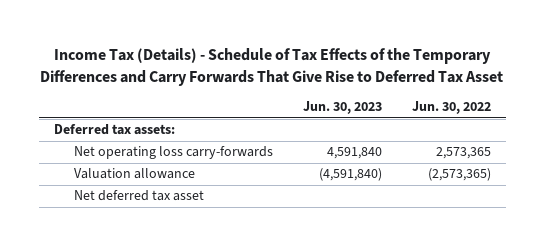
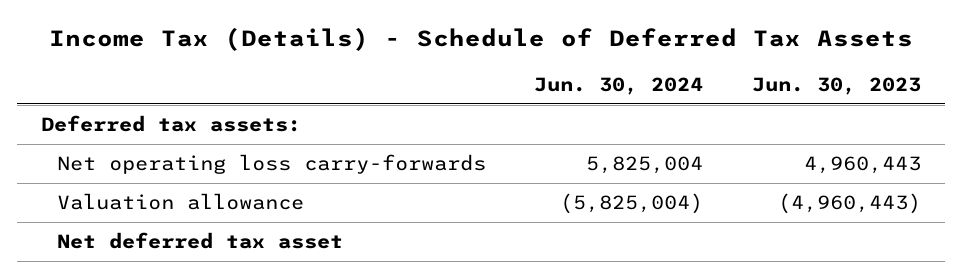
- Income Tax (Details) - Schedule of Tax Effects of the Temporary Differences and Carry Forwards That Give Rise to Deferred Tax Asset
+ Income Tax (Details) - Schedule of Deferred Tax Assets
- | Jun. 30, 2023 | Jun. 30, 2022
+ | Jun. 30, 2024 | Jun. 30, 2023
- Net operating loss carry-forwards | 4,591,840 | 2,573,365
- Valuation allowance | (4,591,840) | (2,573,365)
+ Net operating loss carry-forwards | 5,825,004 | 4,960,443
+ Valuation allowance | (5,825,004) | (4,960,443)

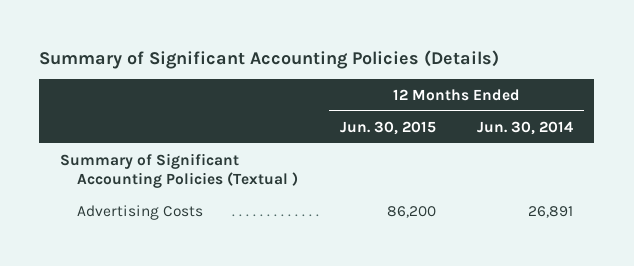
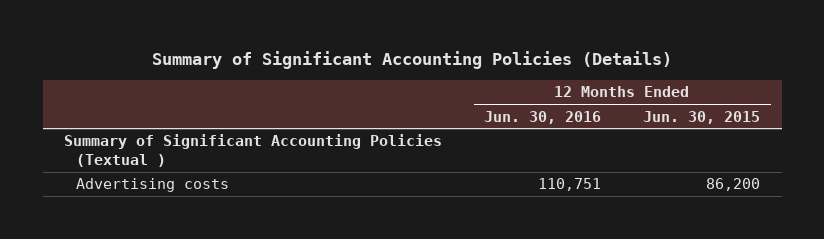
- | 12 Months Ended Jun. 30, 2015 | 12 Months Ended Jun. 30, 2014
+ | 12 Months Ended Jun. 30, 2016 | 12 Months Ended Jun. 30, 2015
- Advertising Costs | 86,200 | 26,891
+ Advertising costs | 110,751 | 86,200

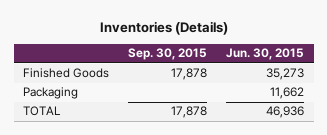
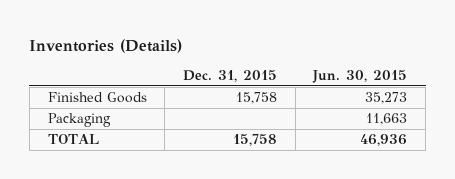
- | Sep. 30, 2015 | Jun. 30, 2015
+ | Dec. 31, 2015 | Jun. 30, 2015
- Packaging | | 11,662
+ Packaging | | 11,663

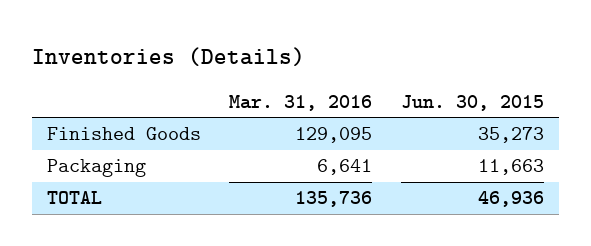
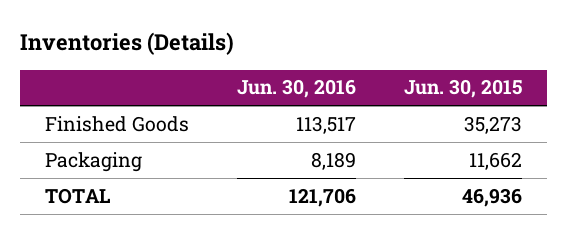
- | Mar. 31, 2016 | Jun. 30, 2015
+ | Jun. 30, 2016 | Jun. 30, 2015
- Packaging | 6,641 | 11,663
+ Packaging | 8,189 | 11,662

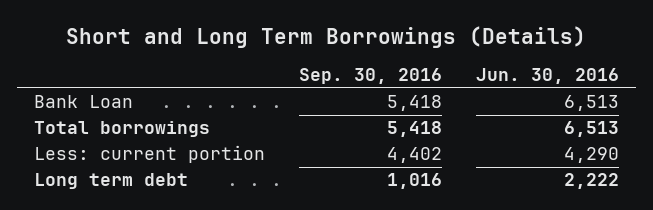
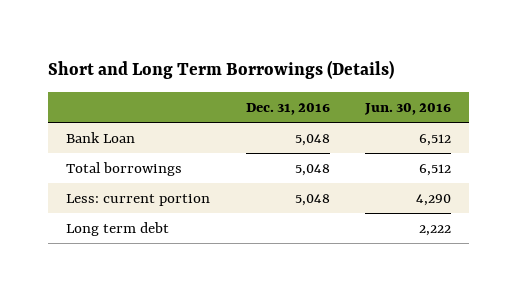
- | Sep. 30, 2016 | Jun. 30, 2016
+ | Dec. 31, 2016 | Jun. 30, 2016
- Bank Loan | 5,418 | 6,513
- Total borrowings | 5,418 | 6,513
+ Bank Loan | 5,048 | 6,512
+ Total borrowings | 5,048 | 6,512

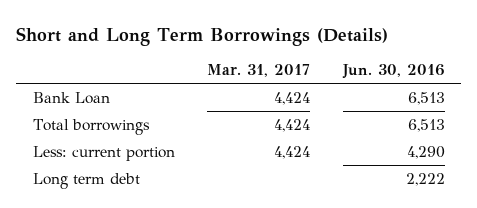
- | Dec. 31, 2016 | Jun. 30, 2016
+ | Mar. 31, 2017 | Jun. 30, 2016
- Bank Loan | 5,048 | 6,512
- Total borrowings | 5,048 | 6,512
+ Bank Loan | 4,424 | 6,513
+ Total borrowings | 4,424 | 6,513

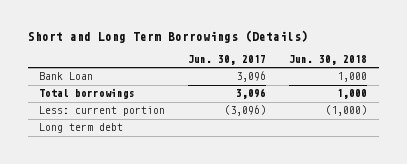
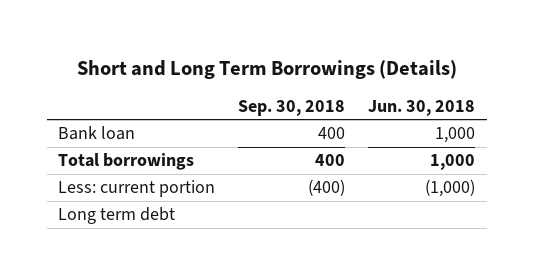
- | Jun. 30, 2017 | Jun. 30, 2018
+ | Sep. 30, 2018 | Jun. 30, 2018
- Bank Loan | 3,096 | 1,000
+ Bank loan | 400 | 1,000

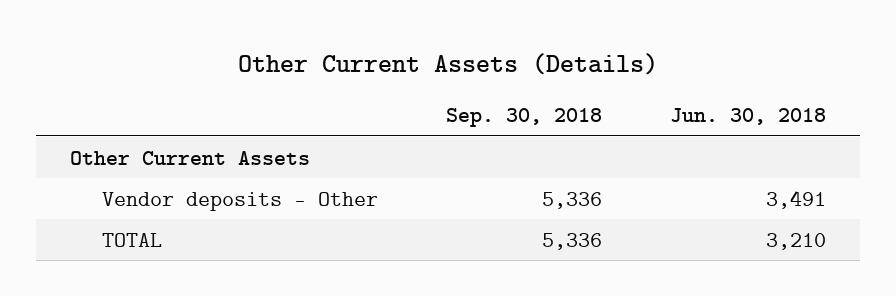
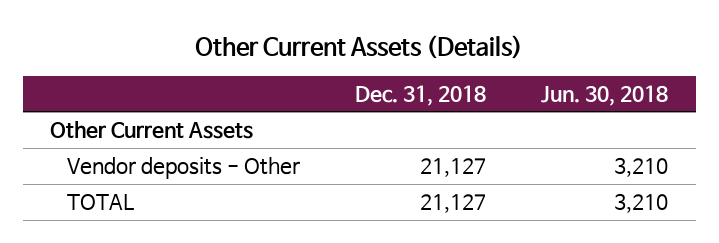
- | Sep. 30, 2018 | Jun. 30, 2018
+ | Dec. 31, 2018 | Jun. 30, 2018
- Vendor deposits - Other | 5,336 | 3,491
+ Vendor deposits - Other | 21,127 | 3,210

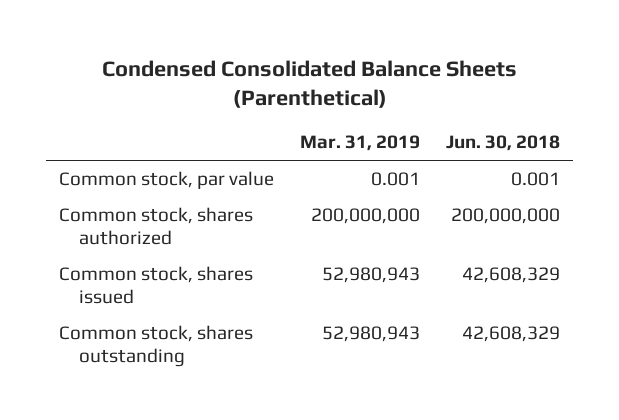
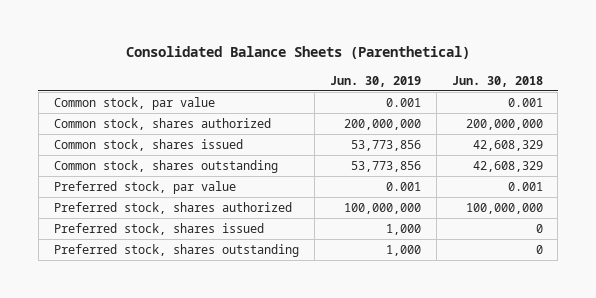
- Condensed Consolidated Balance Sheets (Parenthetical)
+ Consolidated Balance Sheets (Parenthetical)
- | Mar. 31, 2019 | Jun. 30, 2018
+ | Jun. 30, 2019 | Jun. 30, 2018
+ Preferred stock, par value | 0.001 | 0.001
+ Preferred stock, shares authorized | 100,000,000 | 100,000,000
+ Preferred stock, shares issued | 1,000 | 0
+ Preferred stock, shares outstanding | 1,000 | 0

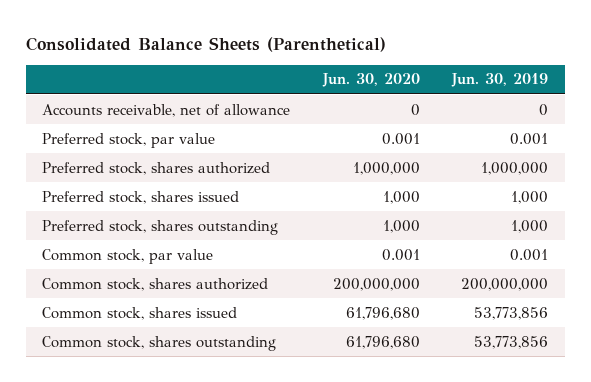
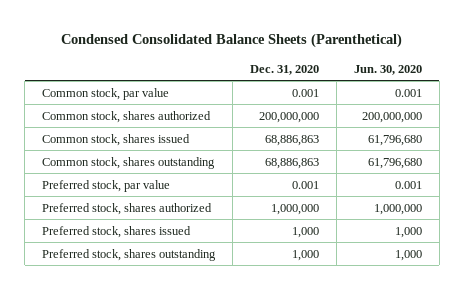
- Consolidated Balance Sheets (Parenthetical)
+ Condensed Consolidated Balance Sheets (Parenthetical)
- | Jun. 30, 2020 | Jun. 30, 2019
+ | Dec. 31, 2020 | Jun. 30, 2020
- Accounts receivable, net of allowance | 0 | 0
moved down: Preferred stock, par value | 0.001 | 0.001
moved down: Preferred stock, shares authorized | 1,000,000 | 1,000,000
moved down: Preferred stock, shares issued | 1,000 | 1,000
moved down: Preferred stock, shares outstanding | 1,000 | 1,000

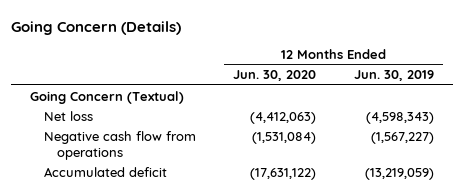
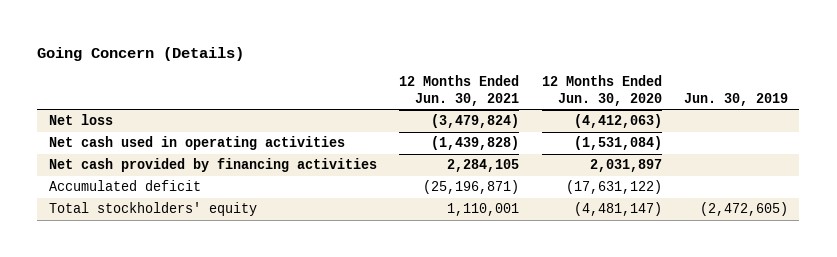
- | 12 Months Ended Jun. 30, 2020 | 12 Months Ended Jun. 30, 2019
+ | 12 Months Ended Jun. 30, 2021 | 12 Months Ended Jun. 30, 2020 | Jun. 30, 2019
- Going Concern (Textual)
- Negative cash flow from operations | (1,531,084) | (1,567,227)
+ Net cash used in operating activities | (1,439,828) | (1,531,084) |
+ Net cash provided by financing activities | 2,284,105 | 2,031,897 |
+ Total stockholders' equity | 1,110,001 | (4,481,147) | (2,472,605)

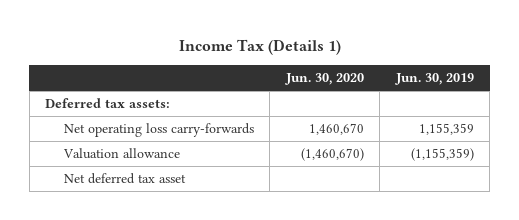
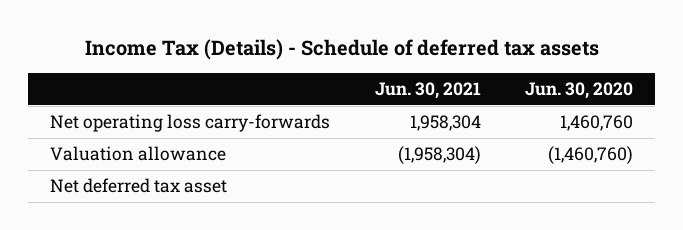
- Income Tax (Details 1)
+ Income Tax (Details) - Schedule of deferred tax assets
- | Jun. 30, 2020 | Jun. 30, 2019
+ | Jun. 30, 2021 | Jun. 30, 2020
- Deferred tax assets:
- Net operating loss carry-forwards | 1,460,670 | 1,155,359
- Valuation allowance | (1,460,670) | (1,155,359)
+ Net operating loss carry-forwards | 1,958,304 | 1,460,760
+ Valuation allowance | (1,958,304) | (1,460,760)

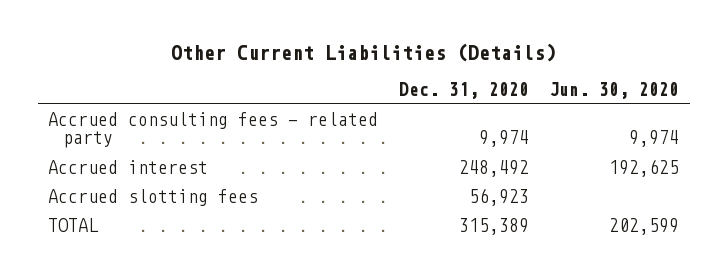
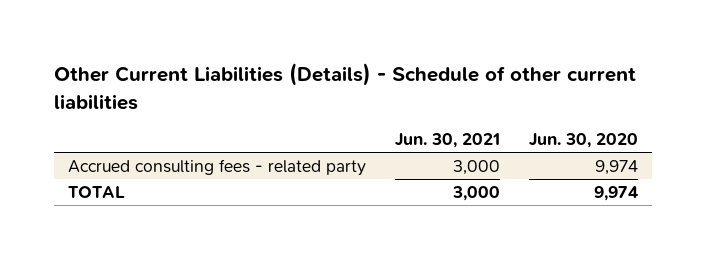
- Other Current Liabilities (Details)
+ Other Current Liabilities (Details) - Schedule of other current liabilities
- | Dec. 31, 2020 | Jun. 30, 2020
+ | Jun. 30, 2021 | Jun. 30, 2020
- Accrued interest | 248,492 | 192,625
- Accrued slotting fees | 56,923 |
- TOTAL | 315,389 | 202,599
+ TOTAL | 3,000 | 9,974

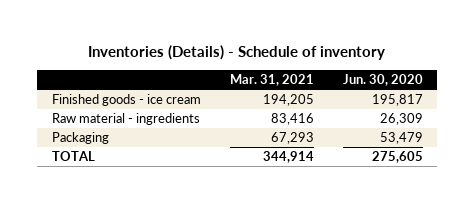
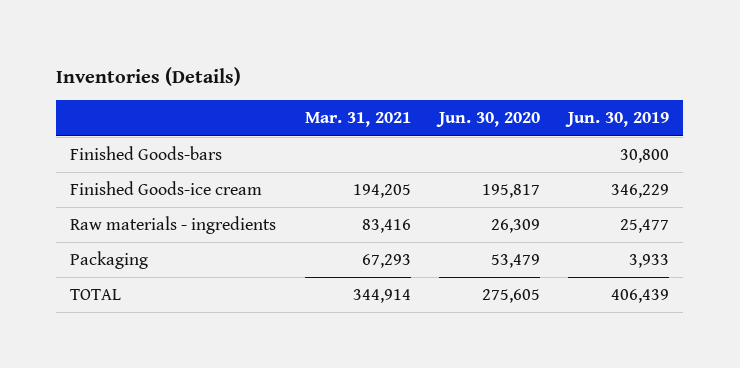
- Inventories (Details) - Schedule of inventory
+ Inventories (Details)
- | Mar. 31, 2021 | Jun. 30, 2020
+ | Mar. 31, 2021 | Jun. 30, 2020 | Jun. 30, 2019
- Finished goods - ice cream | 194,205 | 195,817
- Raw material - ingredients | 83,416 | 26,309
+ Finished Goods-bars | | | 30,800
+ Finished Goods-ice cream | 194,205 | 195,817 | 346,229
+ Raw materials - ingredients | 83,416 | 26,309 | 25,477

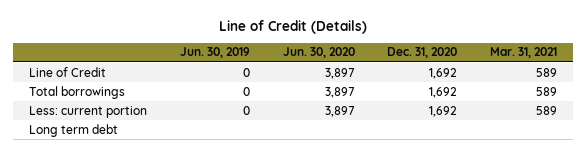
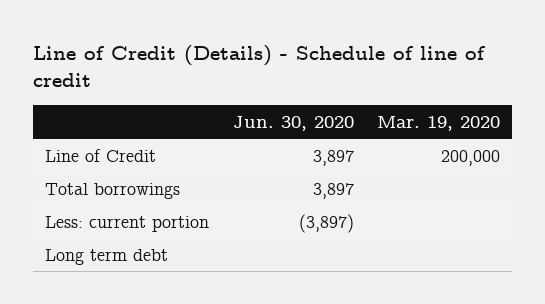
- Line of Credit (Details)
+ Line of Credit (Details) - Schedule of line of credit
- | Jun. 30, 2019 | Jun. 30, 2020 | Dec. 31, 2020 | Mar. 31, 2021
+ | Jun. 30, 2020 | Mar. 19, 2020
- Less: current portion | 0 | 3,897 | 1,692 | 589
+ Less: current portion | (3,897) |

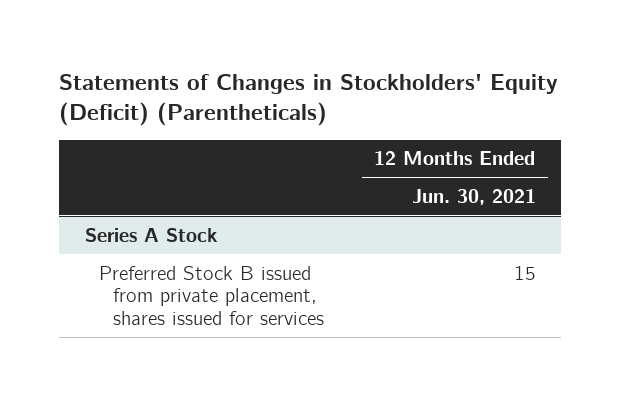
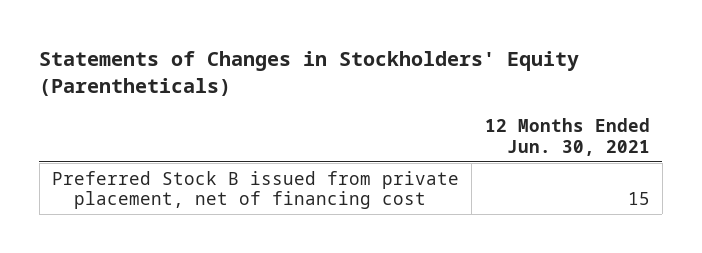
- Statements of Changes in Stockholders' Equity (Deficit) (Parentheticals)
+ Statements of Changes in Stockholders' Equity (Parentheticals)
- Series A Stock
- Preferred Stock B issued from private placement, shares issued for services | 15
+ Preferred Stock B issued from private placement, net of financing cost | 15

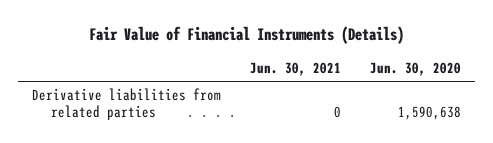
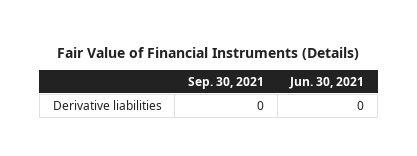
- | Jun. 30, 2021 | Jun. 30, 2020
+ | Sep. 30, 2021 | Jun. 30, 2021
- Derivative liabilities from related parties | 0 | 1,590,638
+ Derivative liabilities | 0 | 0

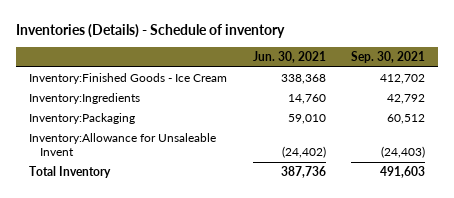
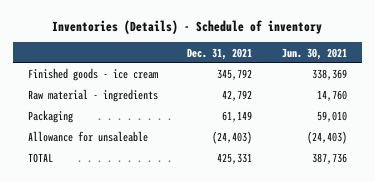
- | Jun. 30, 2021 | Sep. 30, 2021
+ | Dec. 31, 2021 | Jun. 30, 2021
- Inventory:Finished Goods - Ice Cream | 338,368 | 412,702
- Inventory:Ingredients | 14,760 | 42,792
- Inventory:Packaging | 59,010 | 60,512
- Inventory:Allowance for Unsaleable Invent | (24,402) | (24,403)
- Total Inventory | 387,736 | 491,603
+ Finished goods - ice cream | 345,792 | 338,369
+ Raw material - ingredients | 42,792 | 14,760
+ Packaging | 61,149 | 59,010
+ Allowance for unsaleable | (24,403) | (24,403)
+ TOTAL | 425,331 | 387,736

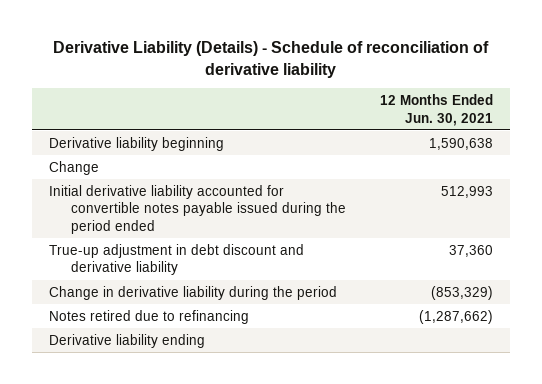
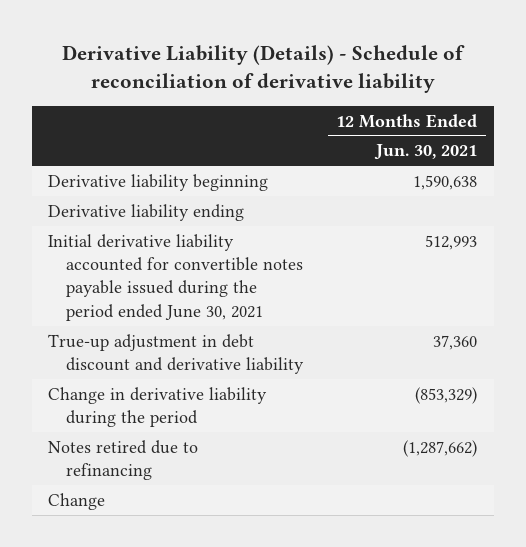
- Initial derivative liability accounted for convertible notes payable issued during the period ended | 512,993
moved up: Derivative liability ending
+ Initial derivative liability accounted for convertible notes payable issued during the period ended June 30, 2021 | 512,993
moved down: Change

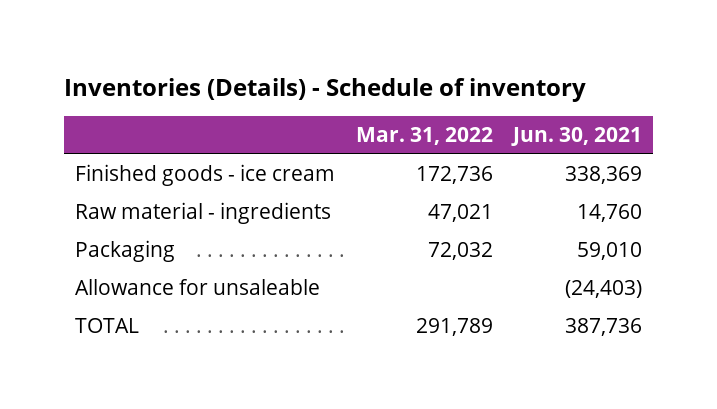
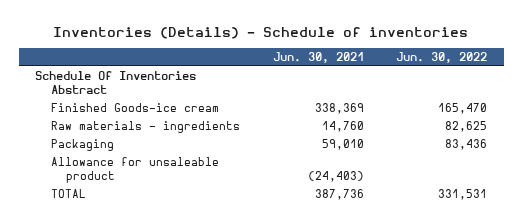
- Inventories (Details) - Schedule of inventory
+ Inventories (Details) - Schedule of inventories
- | Mar. 31, 2022 | Jun. 30, 2021
+ | Jun. 30, 2021 | Jun. 30, 2022
- Finished goods - ice cream | 172,736 | 338,369
- Raw material - ingredients | 47,021 | 14,760
+ Schedule Of Inventories Abstract
+ Finished Goods-ice cream | 338,369 | 165,470
+ Raw materials - ingredients | 14,760 | 82,625
- Allowance for unsaleable | | (24,403)
+ Allowance for unsaleable product | (24,403) |

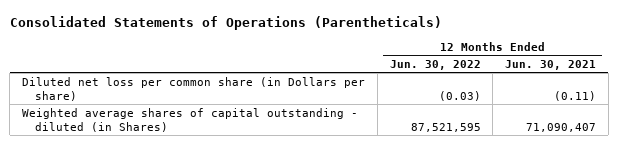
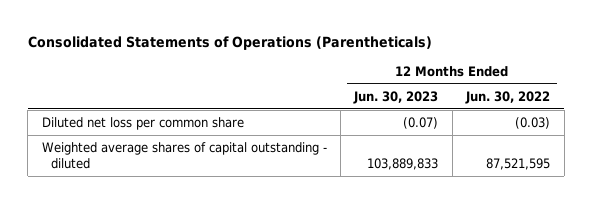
- | 12 Months Ended Jun. 30, 2022 | 12 Months Ended Jun. 30, 2021
+ | 12 Months Ended Jun. 30, 2023 | 12 Months Ended Jun. 30, 2022
- Diluted net loss per common share (in Dollars per share) | (0.03) | (0.11)
- Weighted average shares of capital outstanding - diluted (in Shares) | 87,521,595 | 71,090,407
+ Diluted net loss per common share | (0.07) | (0.03)
+ Weighted average shares of capital outstanding - diluted | 103,889,833 | 87,521,595

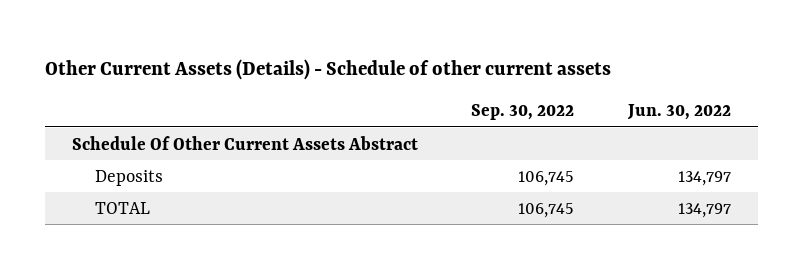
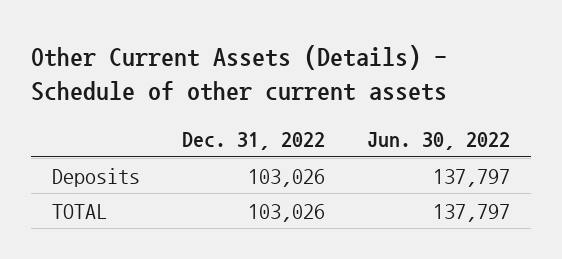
- | Sep. 30, 2022 | Jun. 30, 2022
+ | Dec. 31, 2022 | Jun. 30, 2022
- Schedule Of Other Current Assets Abstract
- Deposits | 106,745 | 134,797
- TOTAL | 106,745 | 134,797
+ Deposits | 103,026 | 137,797
+ TOTAL | 103,026 | 137,797

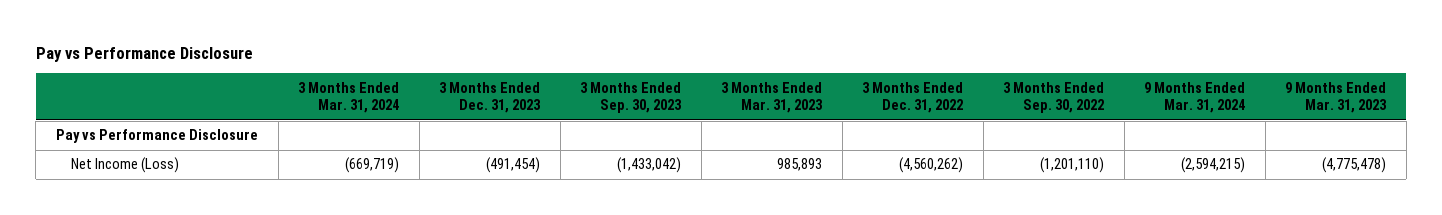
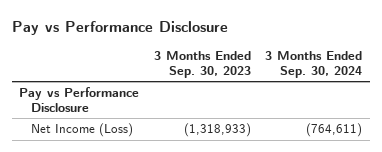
- | 3 Months Ended Mar. 31, 2024 | 3 Months Ended Dec. 31, 2023 | 3 Months Ended Sep. 30, 2023 | 3 Months Ended Mar. 31, 2023 | 3 Months Ended Dec. 31, 2022 | 3 Months Ended Sep. 30, 2022 | 9 Months Ended Mar. 31, 2024 | 9 Months Ended Mar. 31, 2023
+ | 3 Months Ended Sep. 30, 2023 | 3 Months Ended Sep. 30, 2024
- Net Income (Loss) | (669,719) | (491,454) | (1,433,042) | 985,893 | (4,560,262) | (1,201,110) | (2,594,215) | (4,775,478)
+ Net Income (Loss) | (1,318,933) | (764,611)

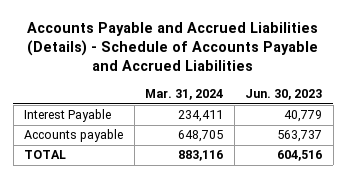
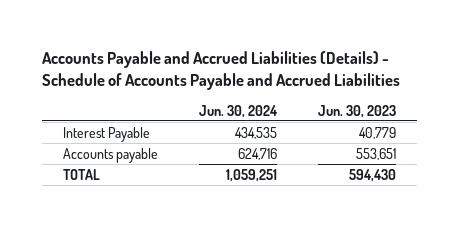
- | Mar. 31, 2024 | Jun. 30, 2023
+ | Jun. 30, 2024 | Jun. 30, 2023
- Accounts payable | 648,705 | 563,737
- TOTAL | 883,116 | 604,516
+ Accounts payable | 624,716 | 553,651
+ TOTAL | 1,059,251 | 594,430

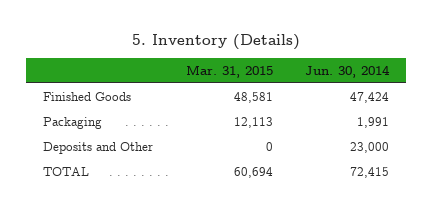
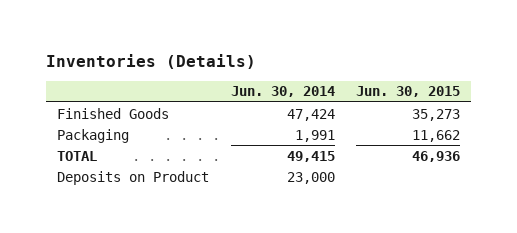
- 5. Inventory (Details)
+ Inventories (Details)
- | Mar. 31, 2015 | Jun. 30, 2014
+ | Jun. 30, 2014 | Jun. 30, 2015
- Deposits and Other | 0 | 23,000
- TOTAL | 60,694 | 72,415
+ TOTAL | 49,415 | 46,936
+ Deposits on Product | 23,000 |

